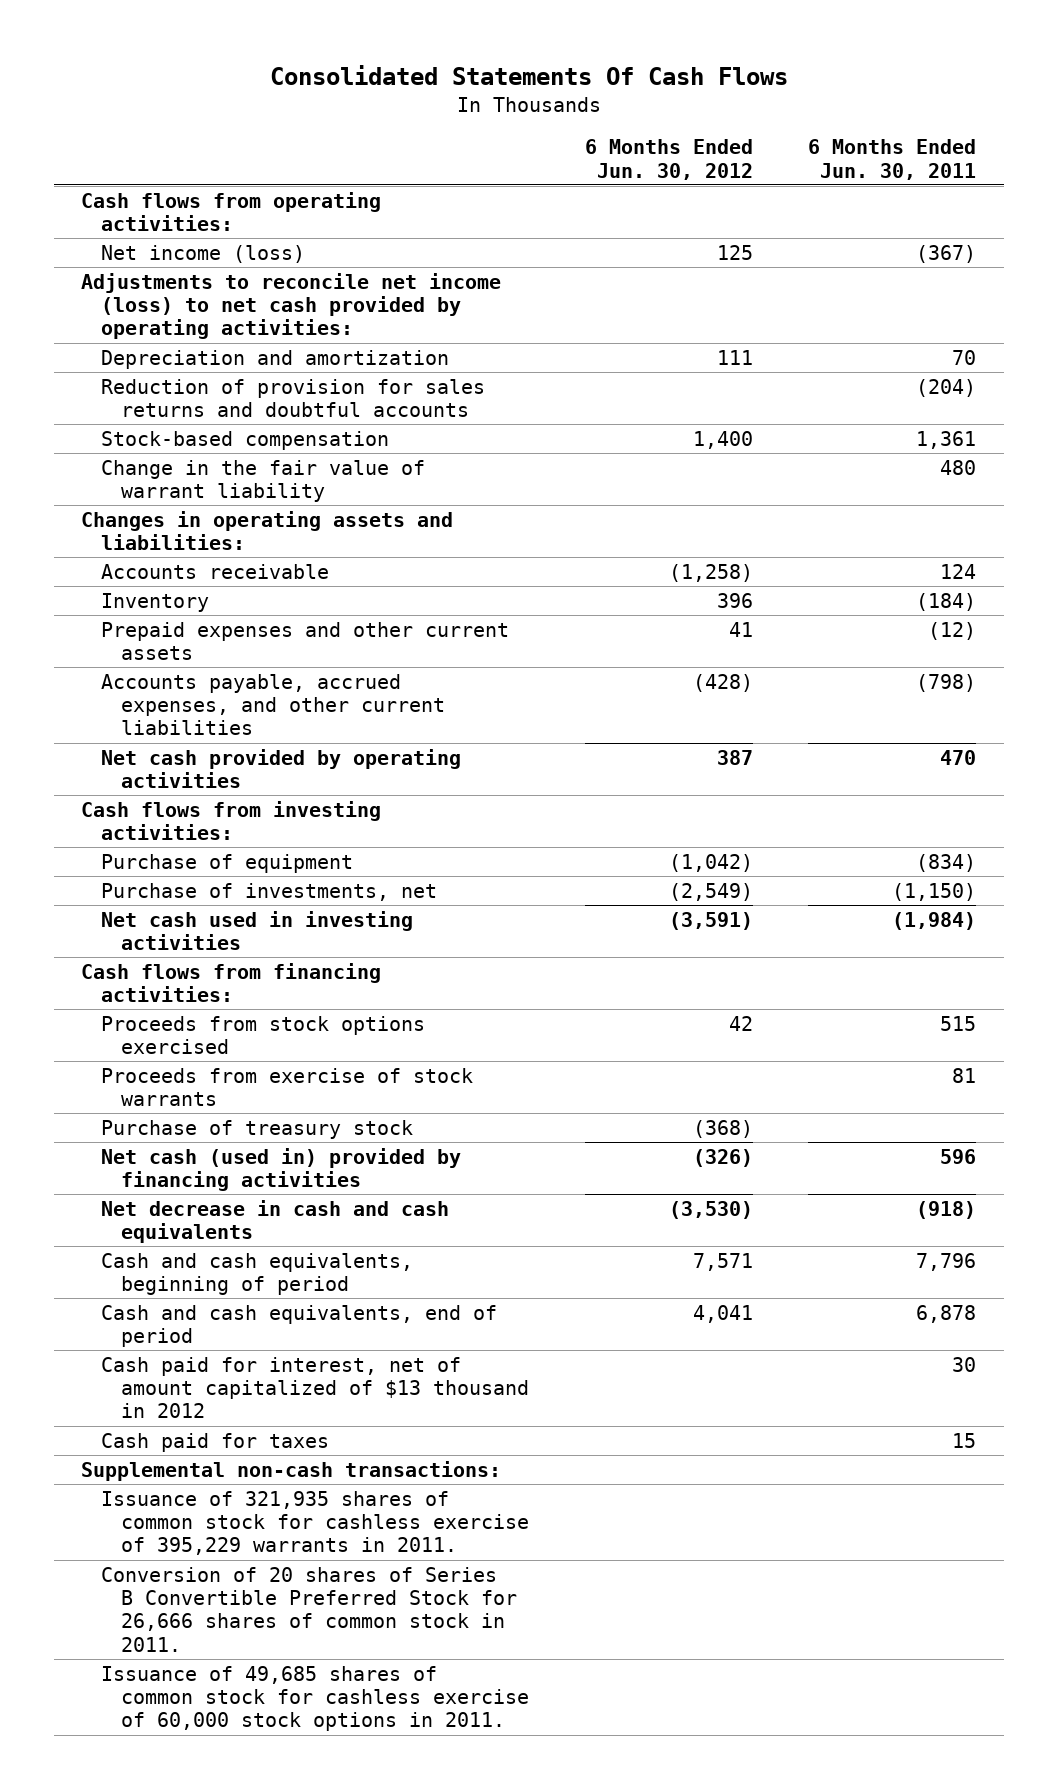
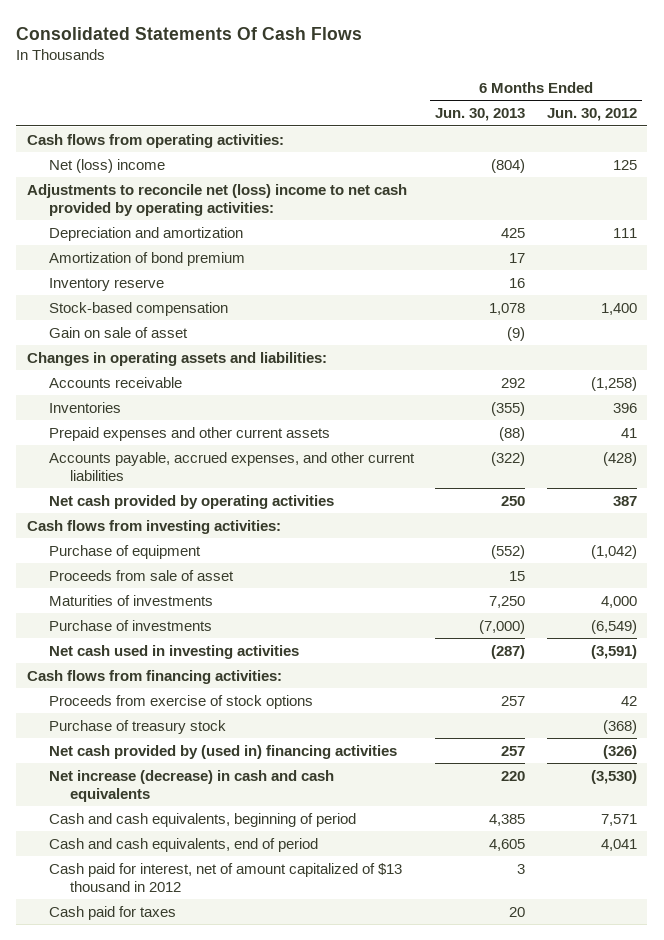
- | 6 Months Ended Jun. 30, 2012 | 6 Months Ended Jun. 30, 2011
+ | 6 Months Ended Jun. 30, 2013 | 6 Months Ended Jun. 30, 2012
- Net income (loss) | 125 | (367)
- Adjustments to reconcile net income (loss) to net cash provided by operating activities:
+ Net (loss) income | (804) | 125
+ Adjustments to reconcile net (loss) income to net cash provided by operating activities:
- Reduction of provision for sales returns and doubtful accounts | | (204)
+ Amortization of bond premium | 17 |
+ Inventory reserve | 16 |
- Change in the fair value of warrant liability | | 480
+ Gain on sale of asset | (9) |
- Inventory | 396 | (184)
+ Inventories | (355) | 396
- Purchase of investments, net | (2,549) | (1,150)
+ Proceeds from sale of asset | 15 |
+ Maturities of investments | 7,250 | 4,000
+ Purchase of investments | (7,000) | (6,549)
- Proceeds from stock options exercised | 42 | 515
- Proceeds from exercise of stock warrants | | 81
+ Proceeds from exercise of stock options | 257 | 42
- Net cash (used in) provided by financing activities | (326) | 596
- Net decrease in cash and cash equivalents | (3,530) | (918)
+ Net cash provided by (used in) financing activities | 257 | (326)
+ Net increase (decrease) in cash and cash equivalents | 220 | (3,530)
- Supplemental non-cash transactions:
- Issuance of 321,935 shares of common stock for cashless exercise of 395,229 warrants in 2011.
- Conversion of 20 shares of Series B Convertible Preferred Stock for 26,666 shares of common stock in 2011.
- Issuance of 49,685 shares of common stock for cashless exercise of 60,000 stock options in 2011.

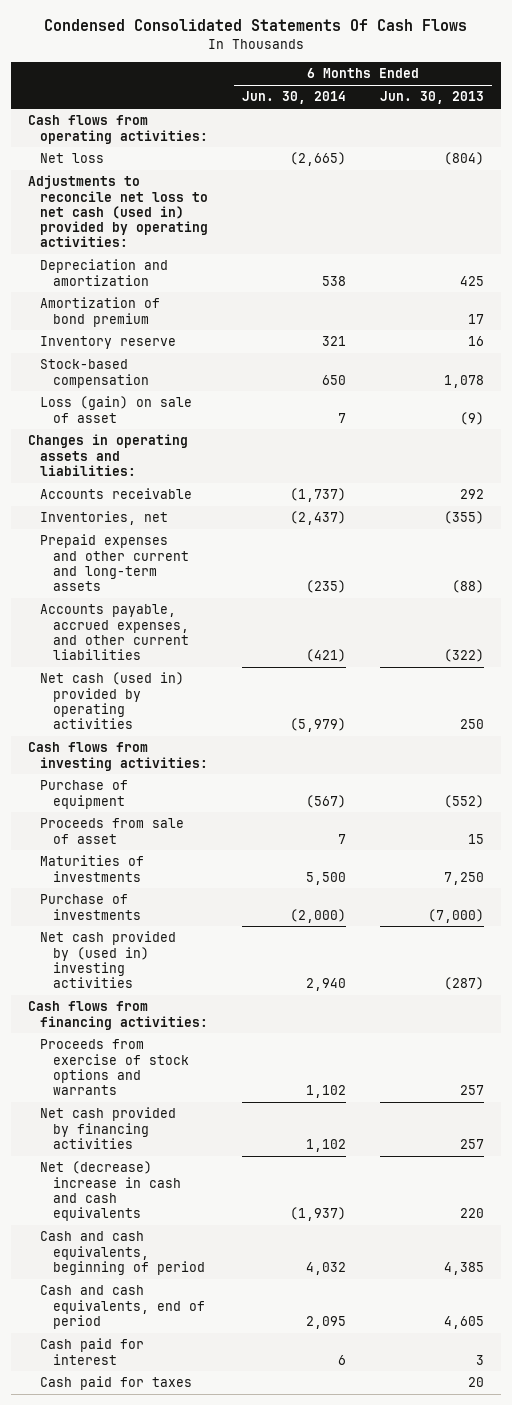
- Consolidated Statements Of Cash Flows
+ Condensed Consolidated Statements Of Cash Flows
- | 6 Months Ended Jun. 30, 2013 | 6 Months Ended Jun. 30, 2012
+ | 6 Months Ended Jun. 30, 2014 | 6 Months Ended Jun. 30, 2013
- Net (loss) income | (804) | 125
- Adjustments to reconcile net (loss) income to net cash provided by operating activities:
+ Net loss | (2,665) | (804)
+ Adjustments to reconcile net loss to net cash (used in) provided by operating activities:
- Gain on sale of asset | (9) |
+ Loss (gain) on sale of asset | 7 | (9)
- Inventories | (355) | 396
- Prepaid expenses and other current assets | (88) | 41
+ Inventories, net | (2,437) | (355)
+ Prepaid expenses and other current and long-term assets | (235) | (88)
- Net cash provided by operating activities | 250 | 387
+ Net cash (used in) provided by operating activities | (5,979) | 250
- Net cash used in investing activities | (287) | (3,591)
+ Net cash provided by (used in) investing activities | 2,940 | (287)
- Proceeds from exercise of stock options | 257 | 42
- Purchase of treasury stock | | (368)
- Net cash provided by (used in) financing activities | 257 | (326)
- Net increase (decrease) in cash and cash equivalents | 220 | (3,530)
+ Proceeds from exercise of stock options and warrants | 1,102 | 257
+ Net cash provided by financing activities | 1,102 | 257
+ Net (decrease) increase in cash and cash equivalents | (1,937) | 220
- Cash paid for interest, net of amount capitalized of $13 thousand in 2012 | 3 |
+ Cash paid for interest | 6 | 3

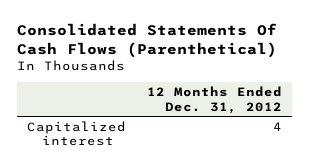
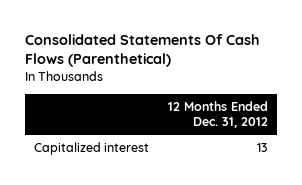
- Capitalized interest | 4
+ Capitalized interest | 13

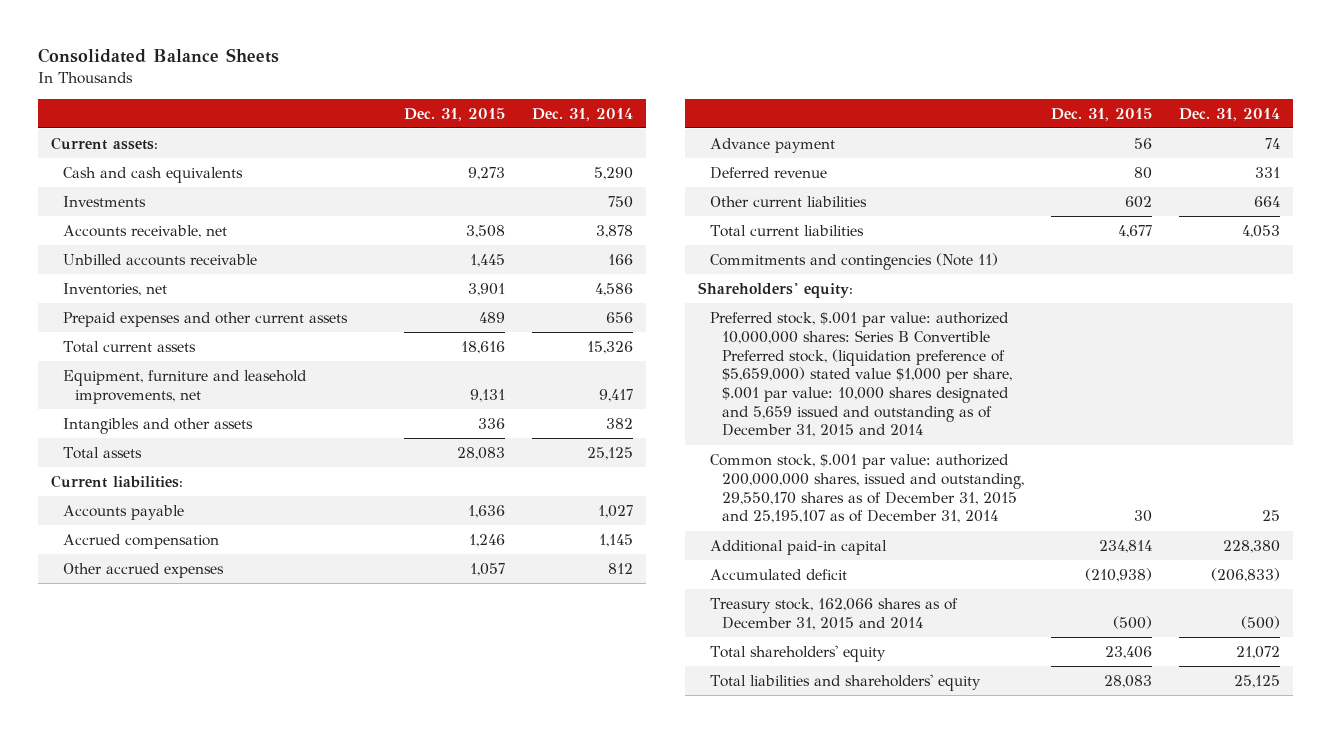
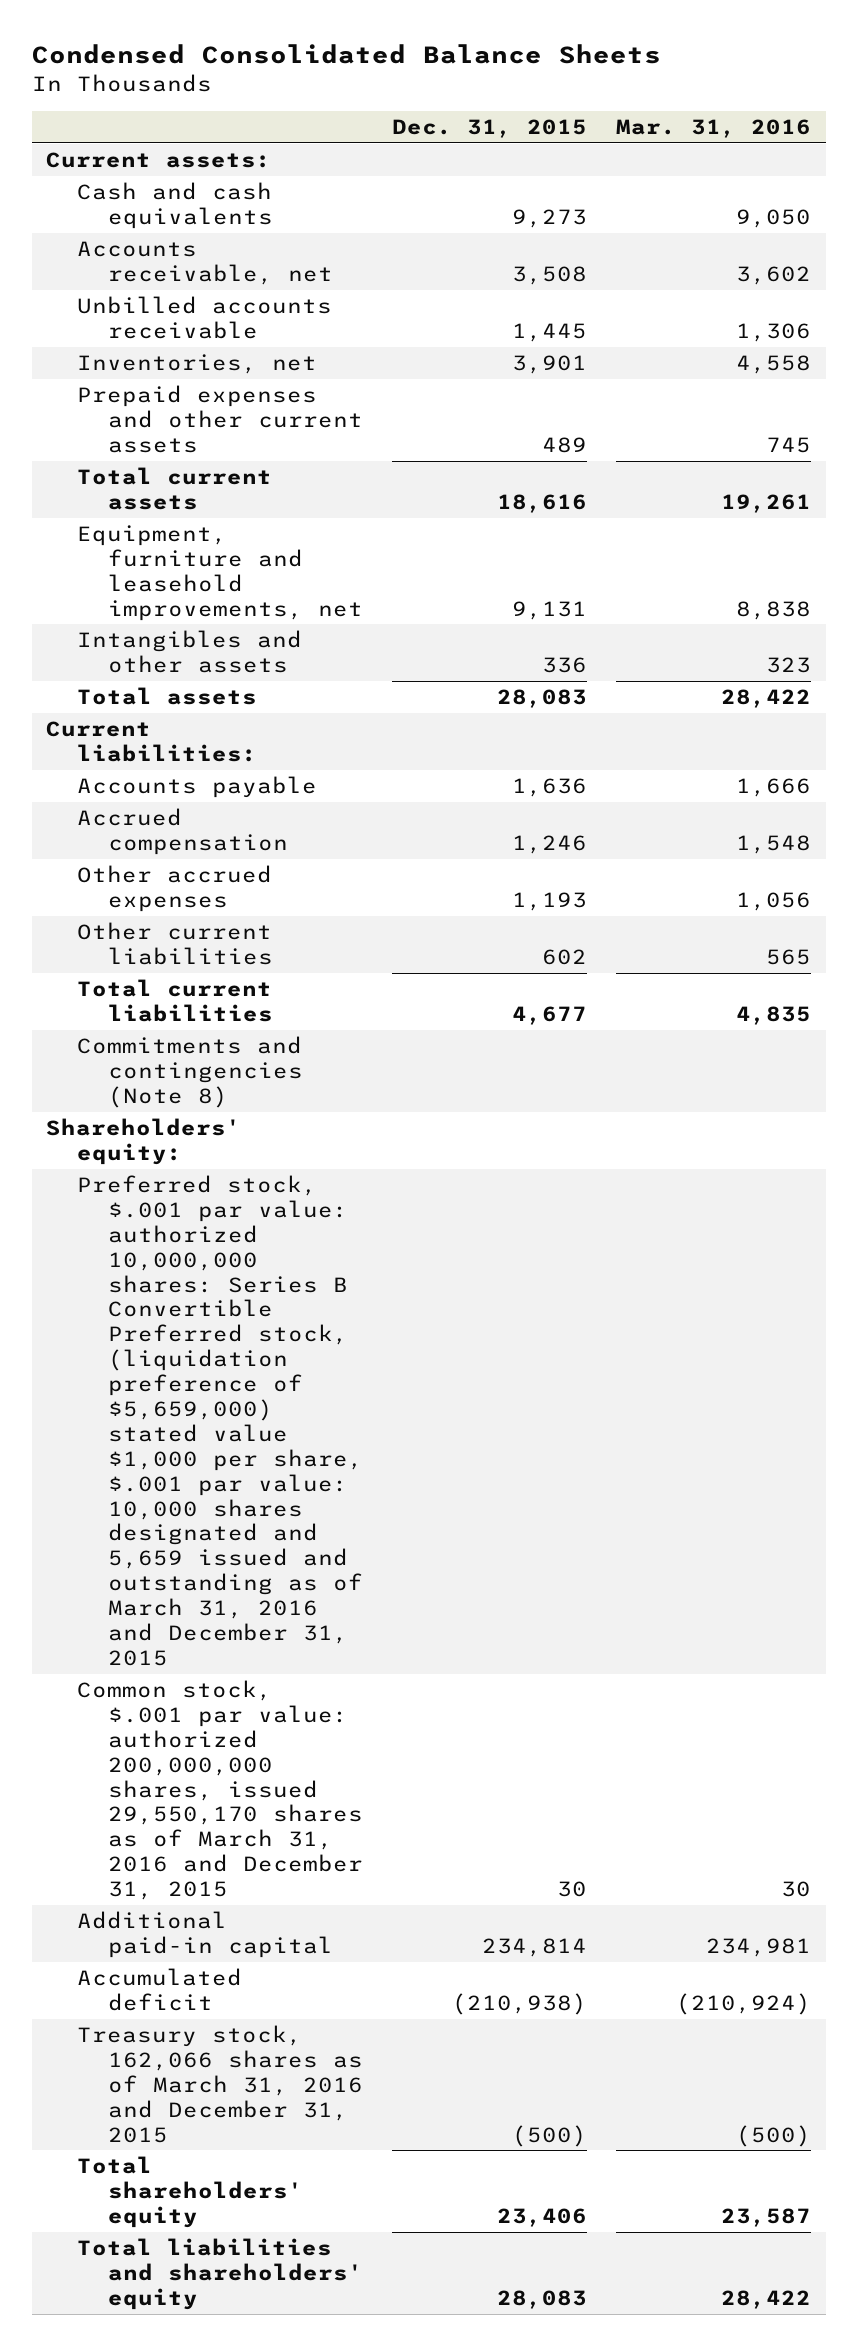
- Consolidated Balance Sheets
+ Condensed Consolidated Balance Sheets
- | Dec. 31, 2015 | Dec. 31, 2014
+ | Dec. 31, 2015 | Mar. 31, 2016
- Investments | | 750
- Other accrued expenses | 1,057 | 812
- Advance payment | 56 | 74
- Deferred revenue | 80 | 331
+ Other accrued expenses | 1,193 | 1,056
- Commitments and contingencies (Note 11)
+ Commitments and contingencies (Note 8)
- Preferred stock, $.001 par value: authorized 10,000,000 shares: Series B Convertible Preferred stock, (liquidation preference of $5,659,000) stated value $1,000 per share, $.001 par value: 10,000 shares designated and 5,659 issued and outstanding as of December 31, 2015 and 2014
- Common stock, $.001 par value: authorized 200,000,000 shares, issued and outstanding, 29,550,170 shares as of December 31, 2015 and 25,195,107 as of December 31, 2014 | 30 | 25
+ Preferred stock, $.001 par value: authorized 10,000,000 shares: Series B Convertible Preferred stock, (liquidation preference of $5,659,000) stated value $1,000 per share, $.001 par value: 10,000 shares designated and 5,659 issued and outstanding as of March 31, 2016 and December 31, 2015
+ Common stock, $.001 par value: authorized 200,000,000 shares, issued 29,550,170 shares as of March 31, 2016 and December 31, 2015 | 30 | 30
- Treasury stock, 162,066 shares as of December 31, 2015 and 2014 | (500) | (500)
+ Treasury stock, 162,066 shares as of March 31, 2016 and December 31, 2015 | (500) | (500)

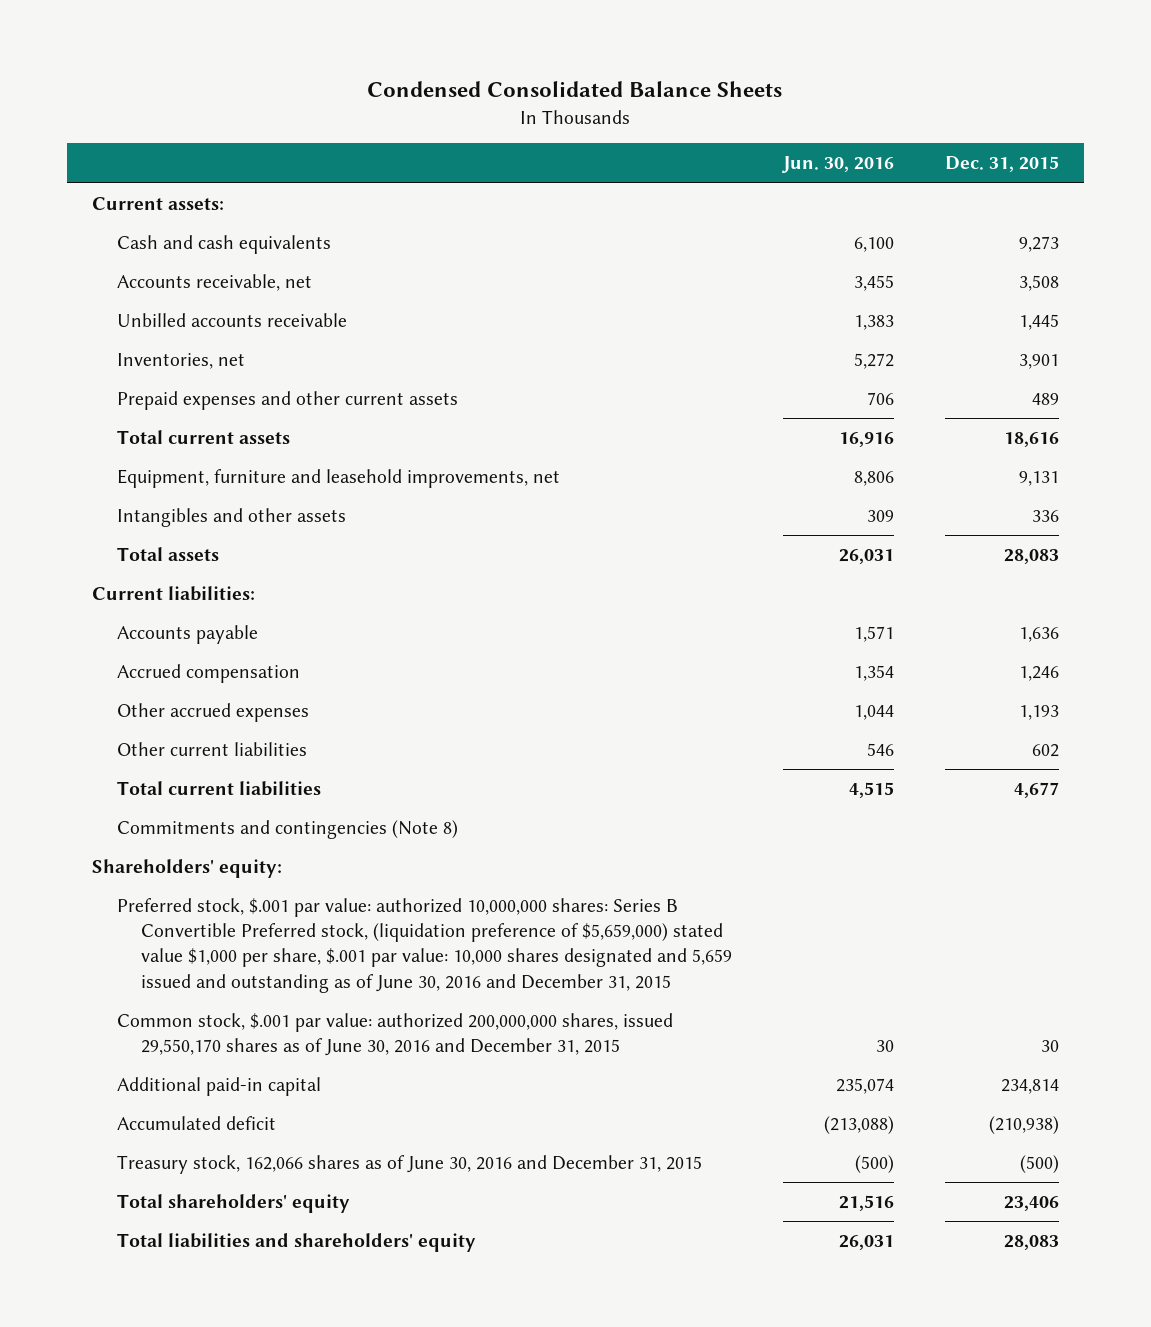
- | Dec. 31, 2015 | Mar. 31, 2016
+ | Jun. 30, 2016 | Dec. 31, 2015
- Preferred stock, $.001 par value: authorized 10,000,000 shares: Series B Convertible Preferred stock, (liquidation preference of $5,659,000) stated value $1,000 per share, $.001 par value: 10,000 shares designated and 5,659 issued and outstanding as of March 31, 2016 and December 31, 2015
- Common stock, $.001 par value: authorized 200,000,000 shares, issued 29,550,170 shares as of March 31, 2016 and December 31, 2015 | 30 | 30
+ Preferred stock, $.001 par value: authorized 10,000,000 shares: Series B Convertible Preferred stock, (liquidation preference of $5,659,000) stated value $1,000 per share, $.001 par value: 10,000 shares designated and 5,659 issued and outstanding as of June 30, 2016 and December 31, 2015
+ Common stock, $.001 par value: authorized 200,000,000 shares, issued 29,550,170 shares as of June 30, 2016 and December 31, 2015 | 30 | 30
- Treasury stock, 162,066 shares as of March 31, 2016 and December 31, 2015 | (500) | (500)
+ Treasury stock, 162,066 shares as of June 30, 2016 and December 31, 2015 | (500) | (500)

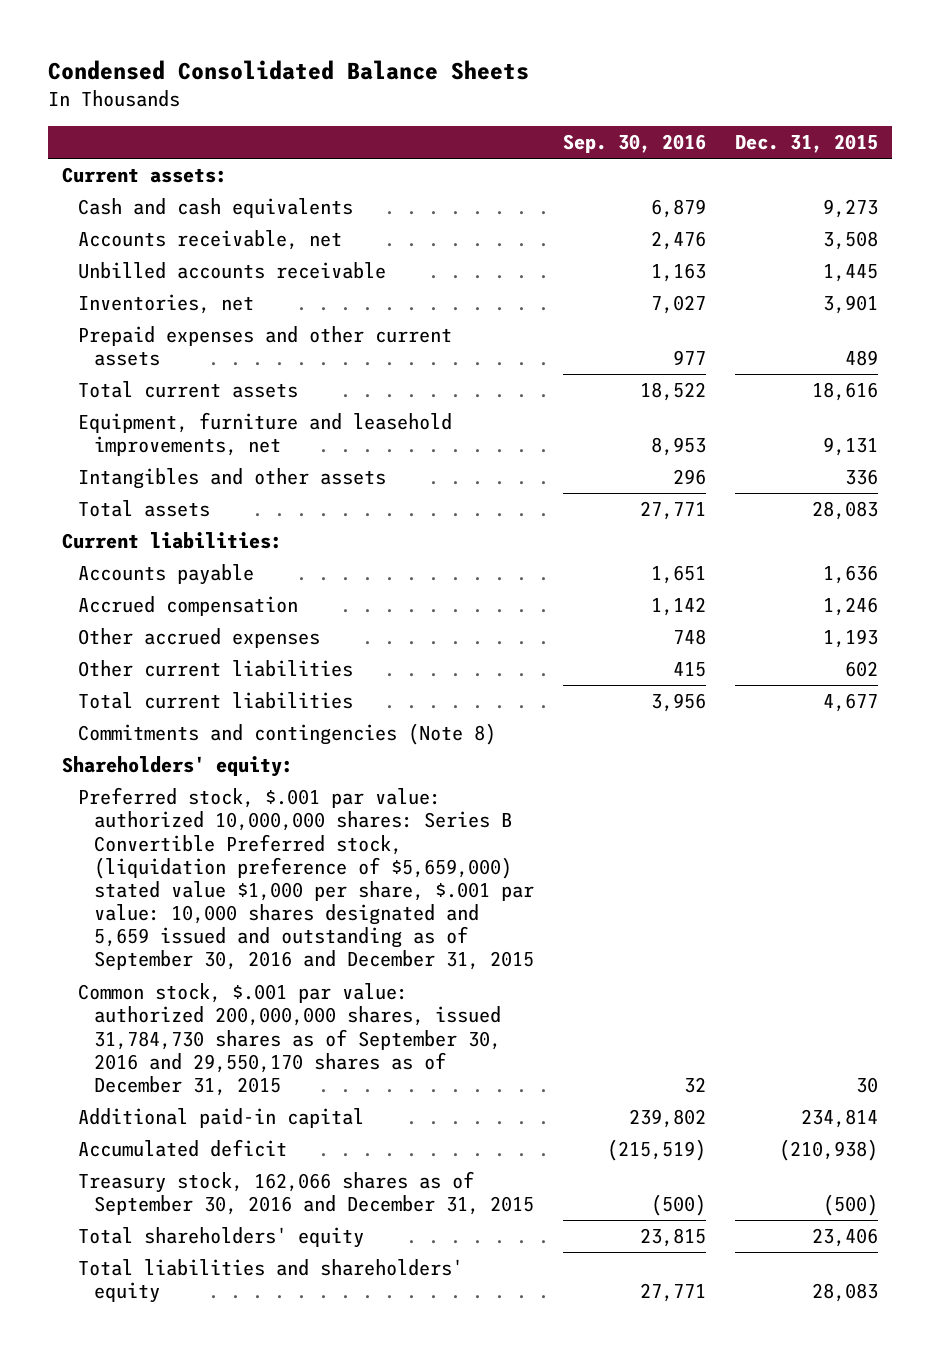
- | Jun. 30, 2016 | Dec. 31, 2015
+ | Sep. 30, 2016 | Dec. 31, 2015
- Preferred stock, $.001 par value: authorized 10,000,000 shares: Series B Convertible Preferred stock, (liquidation preference of $5,659,000) stated value $1,000 per share, $.001 par value: 10,000 shares designated and 5,659 issued and outstanding as of June 30, 2016 and December 31, 2015
- Common stock, $.001 par value: authorized 200,000,000 shares, issued 29,550,170 shares as of June 30, 2016 and December 31, 2015 | 30 | 30
+ Preferred stock, $.001 par value: authorized 10,000,000 shares: Series B Convertible Preferred stock, (liquidation preference of $5,659,000) stated value $1,000 per share, $.001 par value: 10,000 shares designated and 5,659 issued and outstanding as of September 30, 2016 and December 31, 2015
+ Common stock, $.001 par value: authorized 200,000,000 shares, issued 31,784,730 shares as of September 30, 2016 and 29,550,170 shares as of December 31, 2015 | 32 | 30
- Treasury stock, 162,066 shares as of June 30, 2016 and December 31, 2015 | (500) | (500)
+ Treasury stock, 162,066 shares as of September 30, 2016 and December 31, 2015 | (500) | (500)

